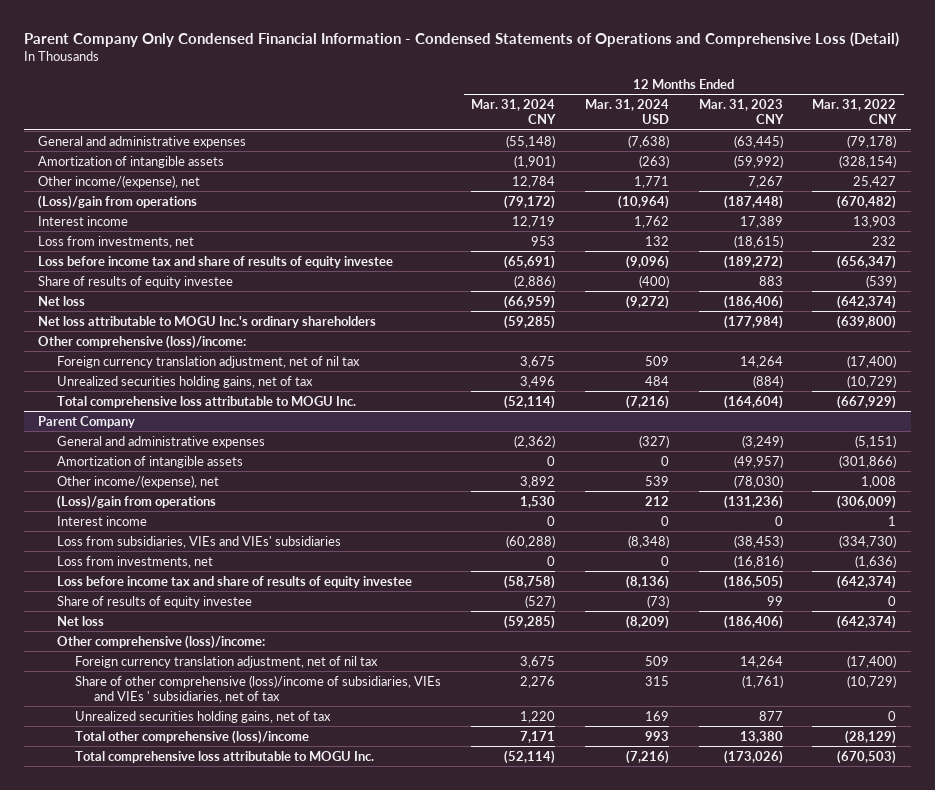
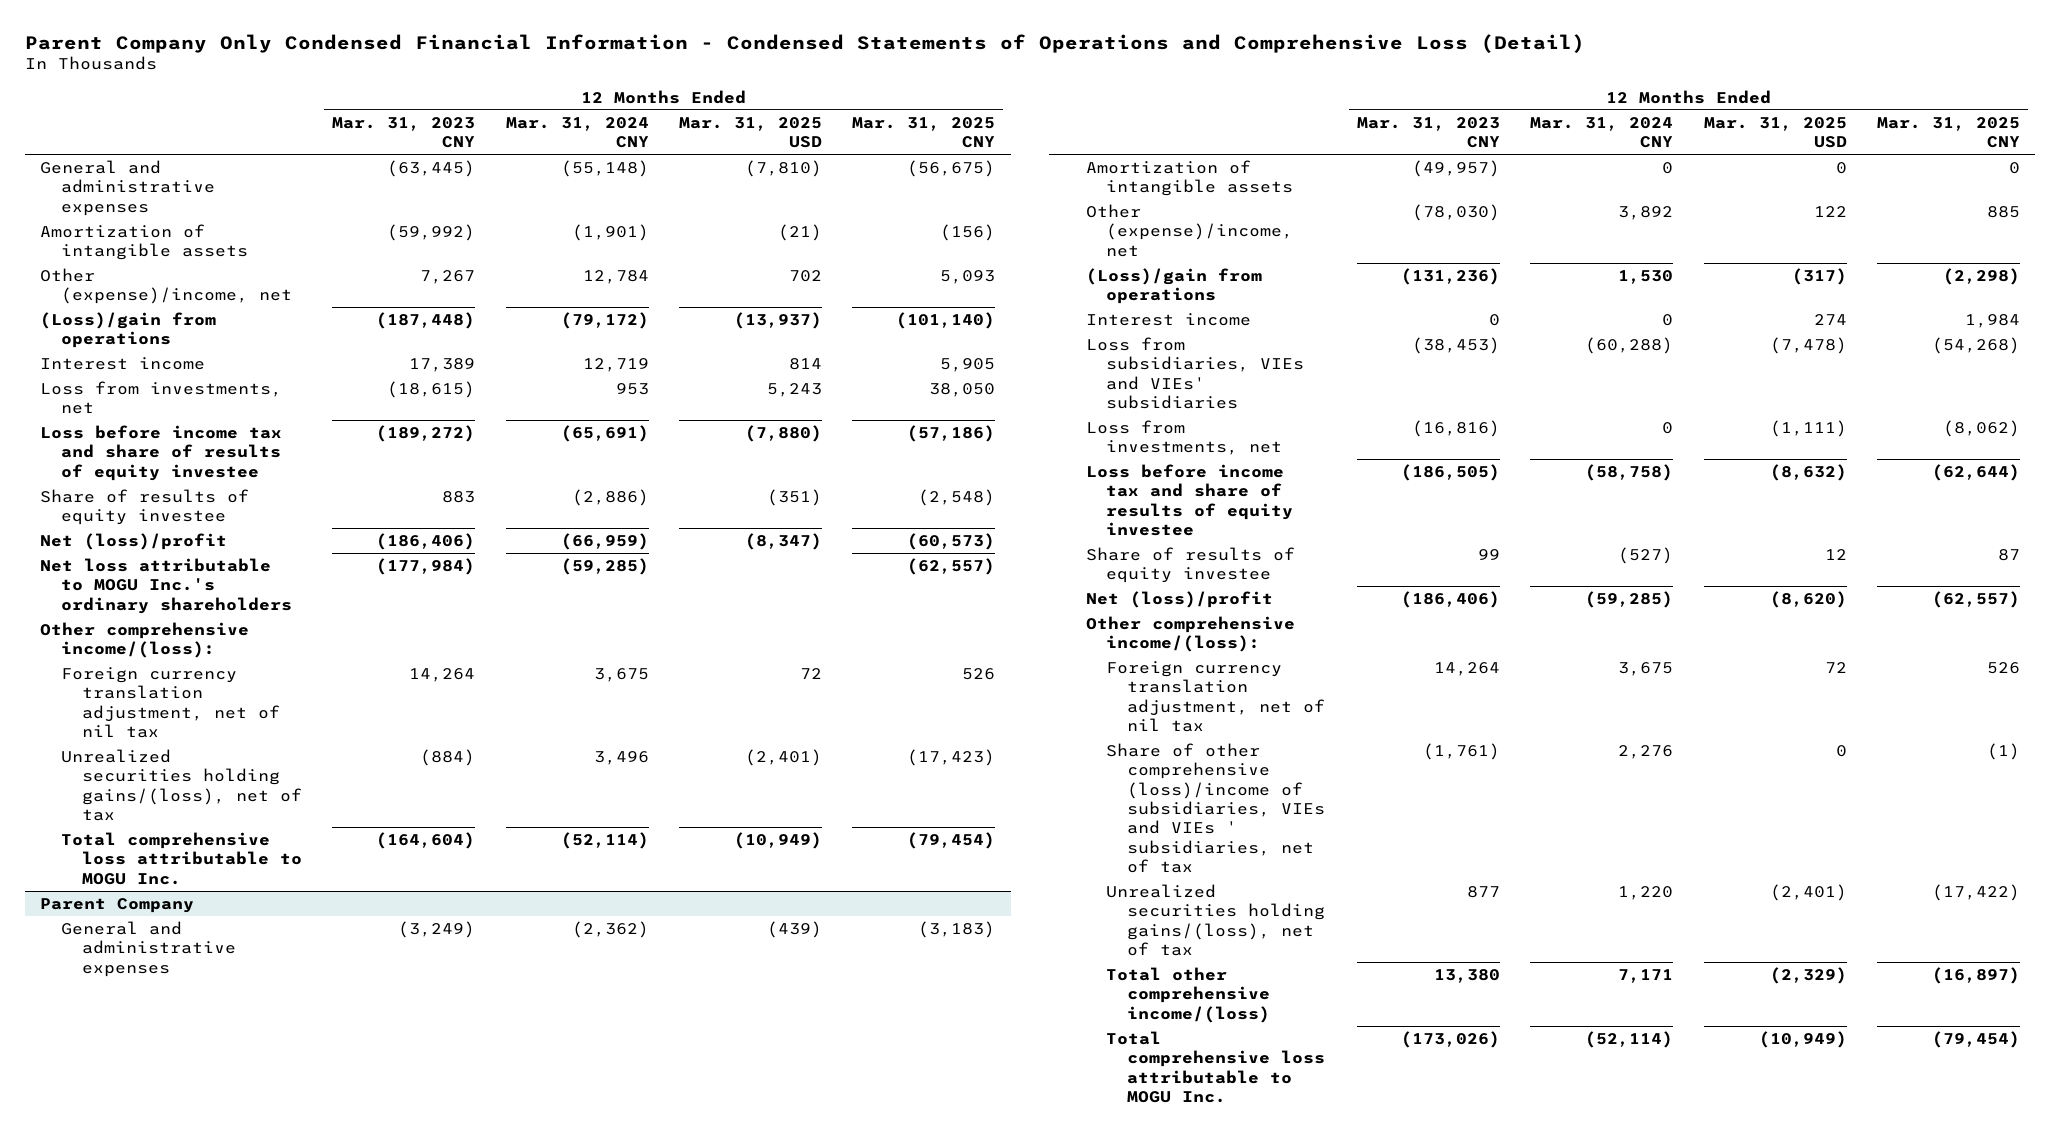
- | 12 Months Ended Mar. 31, 2024 CNY | 12 Months Ended Mar. 31, 2024 USD | 12 Months Ended Mar. 31, 2023 CNY | 12 Months Ended Mar. 31, 2022 CNY
+ | 12 Months Ended Mar. 31, 2023 CNY | 12 Months Ended Mar. 31, 2024 CNY | 12 Months Ended Mar. 31, 2025 USD | 12 Months Ended Mar. 31, 2025 CNY
- Other income/(expense), net | 12,784 | 1,771 | 7,267 | 25,427
+ Other (expense)/income, net | 7,267 | 12,784 | 702 | 5,093
- Net loss | (66,959) | (9,272) | (186,406) | (642,374)
+ Net (loss)/profit | (186,406) | (66,959) | (8,347) | (60,573)
- Other comprehensive (loss)/income:
+ Other comprehensive income/(loss):
- Unrealized securities holding gains, net of tax | 3,496 | 484 | (884) | (10,729)
+ Unrealized securities holding gains/(loss), net of tax | (884) | 3,496 | (2,401) | (17,423)
@ Parent Company
- Other income/(expense), net | 3,892 | 539 | (78,030) | 1,008
+ Other (expense)/income, net | (78,030) | 3,892 | 122 | 885
- Net loss | (59,285) | (8,209) | (186,406) | (642,374)
- Other comprehensive (loss)/income:
+ Net (loss)/profit | (186,406) | (59,285) | (8,620) | (62,557)
+ Other comprehensive income/(loss):
- Unrealized securities holding gains, net of tax | 1,220 | 169 | 877 | 0
- Total other comprehensive (loss)/income | 7,171 | 993 | 13,380 | (28,129)
+ Unrealized securities holding gains/(loss), net of tax | 877 | 1,220 | (2,401) | (17,422)
+ Total other comprehensive income/(loss) | 13,380 | 7,171 | (2,329) | (16,897)

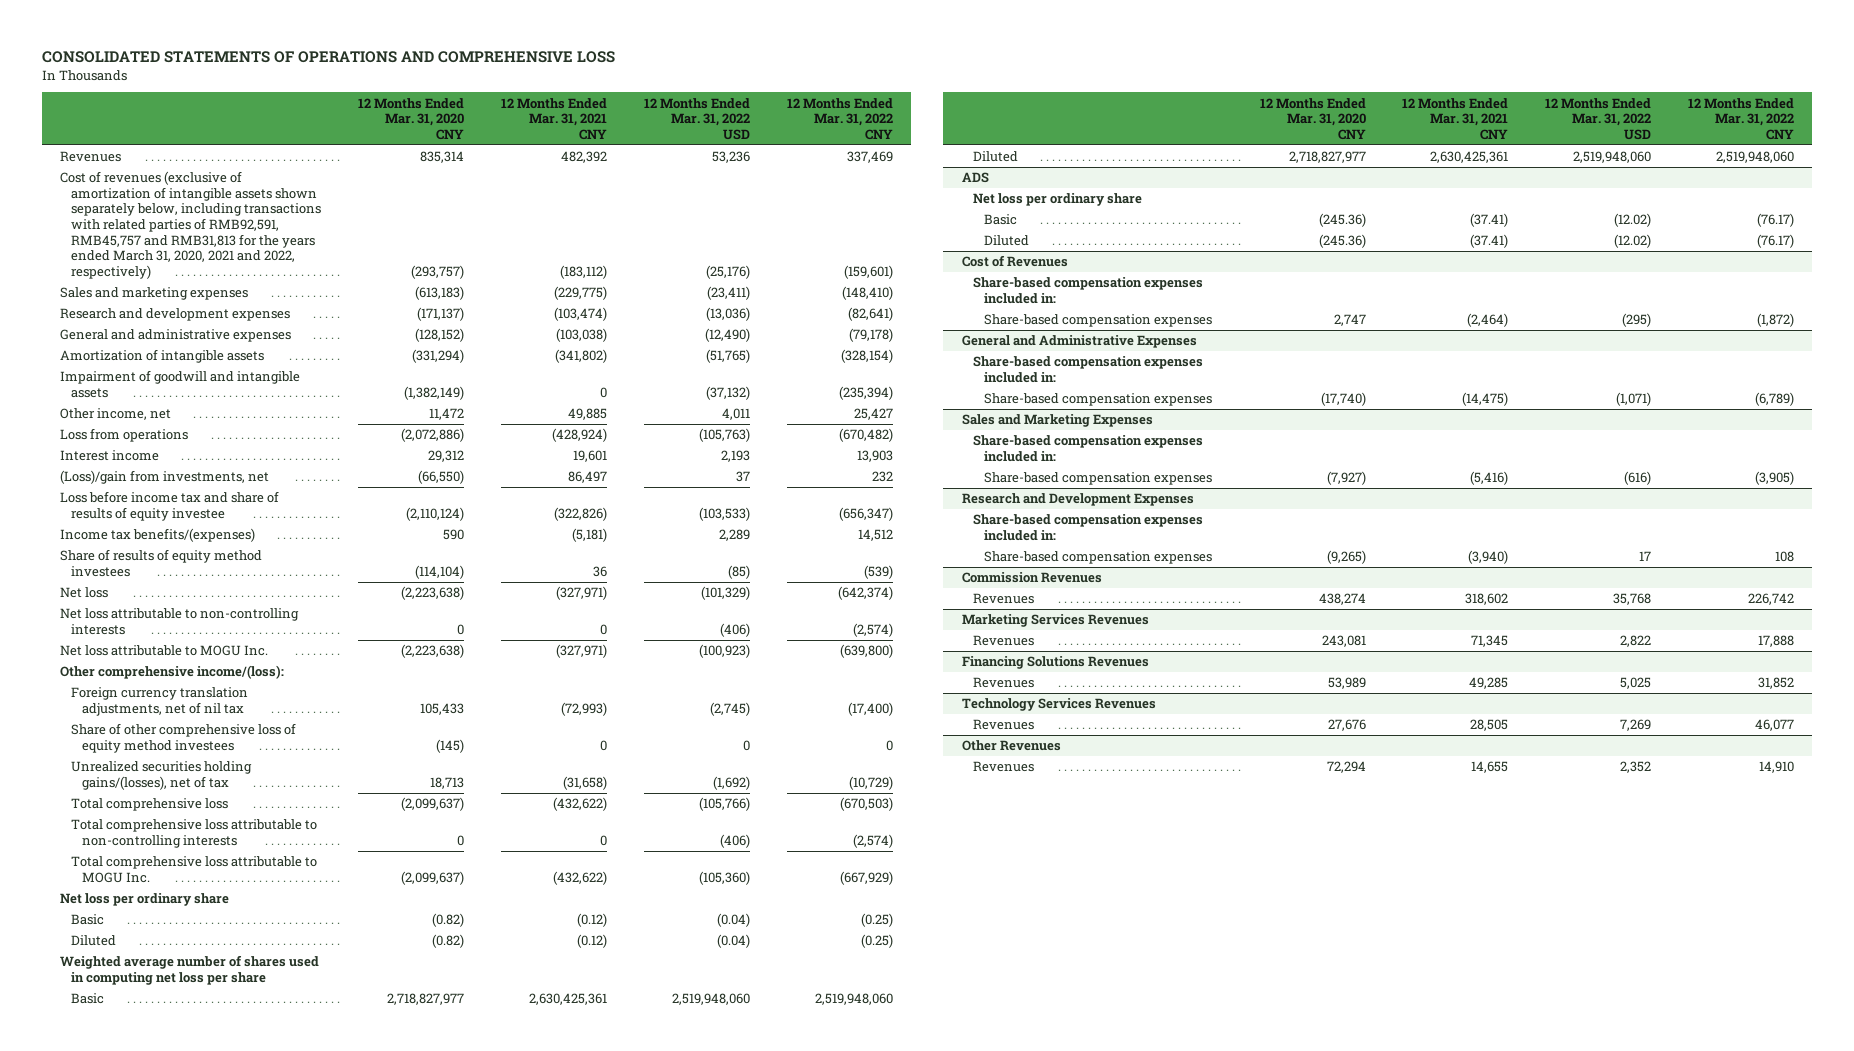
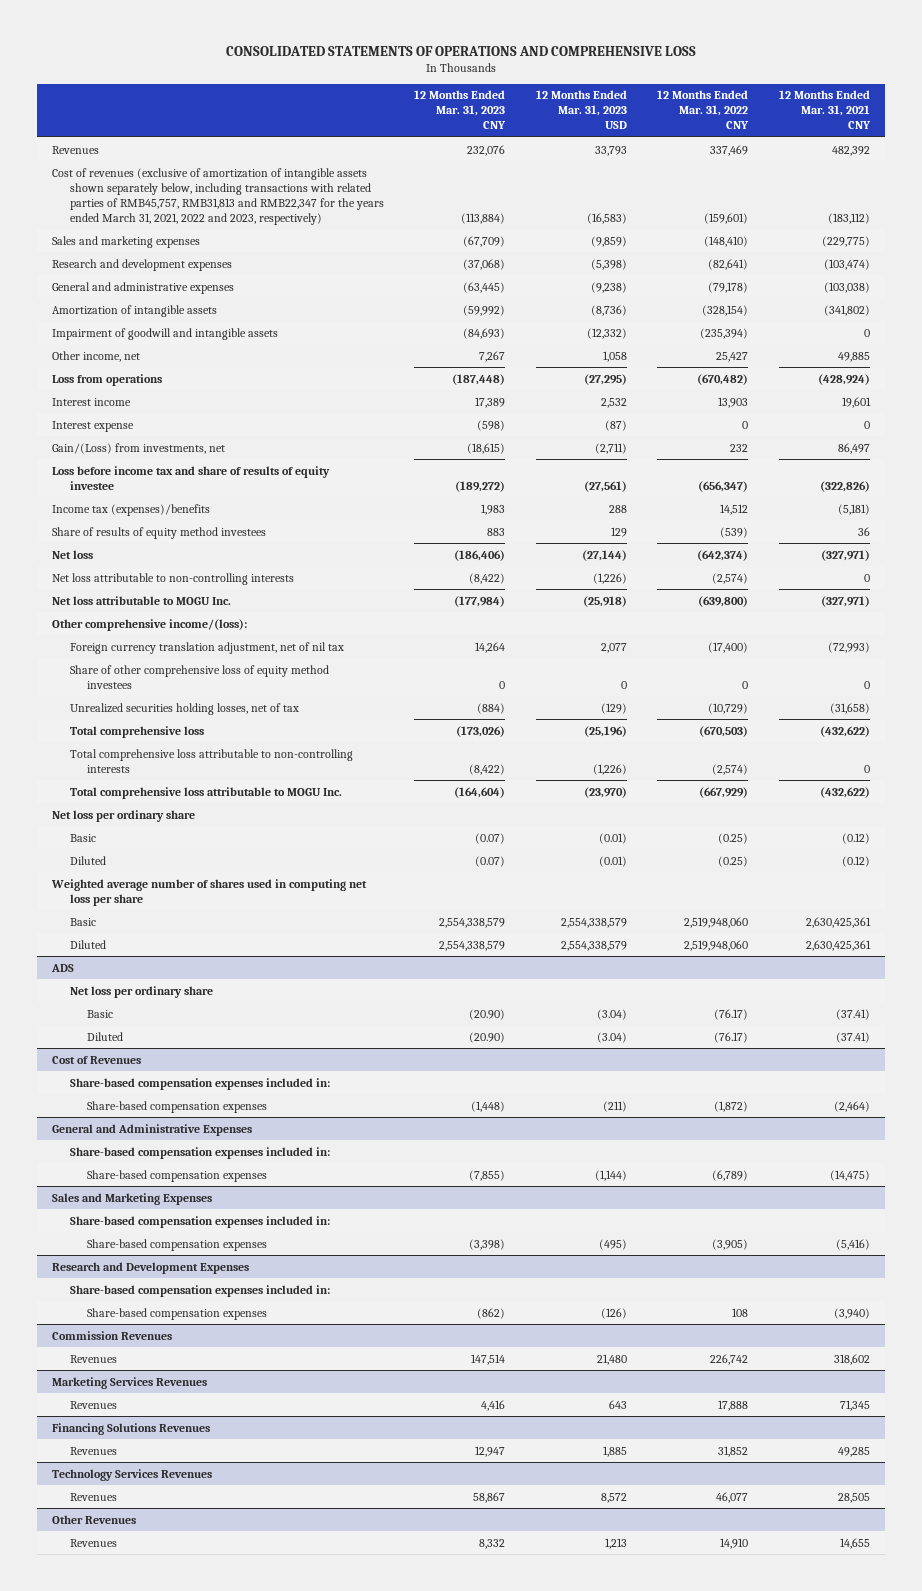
- | 12 Months Ended Mar. 31, 2020 CNY | 12 Months Ended Mar. 31, 2021 CNY | 12 Months Ended Mar. 31, 2022 USD | 12 Months Ended Mar. 31, 2022 CNY
+ | 12 Months Ended Mar. 31, 2023 CNY | 12 Months Ended Mar. 31, 2023 USD | 12 Months Ended Mar. 31, 2022 CNY | 12 Months Ended Mar. 31, 2021 CNY
- Cost of revenues (exclusive of amortization of intangible assets shown separately below, including transactions with related parties of RMB92,591, RMB45,757 and RMB31,813 for the years ended March 31, 2020, 2021 and 2022, respectively) | (293,757) | (183,112) | (25,176) | (159,601)
+ Cost of revenues (exclusive of amortization of intangible assets shown separately below, including transactions with related parties of RMB45,757, RMB31,813 and RMB22,347 for the years ended March 31, 2021, 2022 and 2023, respectively) | (113,884) | (16,583) | (159,601) | (183,112)
- (Loss)/gain from investments, net | (66,550) | 86,497 | 37 | 232
+ Interest expense | (598) | (87) | 0 | 0
+ Gain/(Loss) from investments, net | (18,615) | (2,711) | 232 | 86,497
- Income tax benefits/(expenses) | 590 | (5,181) | 2,289 | 14,512
+ Income tax (expenses)/benefits | 1,983 | 288 | 14,512 | (5,181)
- Foreign currency translation adjustments, net of nil tax | 105,433 | (72,993) | (2,745) | (17,400)
+ Foreign currency translation adjustment, net of nil tax | 14,264 | 2,077 | (17,400) | (72,993)
- Unrealized securities holding gains/(losses), net of tax | 18,713 | (31,658) | (1,692) | (10,729)
+ Unrealized securities holding losses, net of tax | (884) | (129) | (10,729) | (31,658)

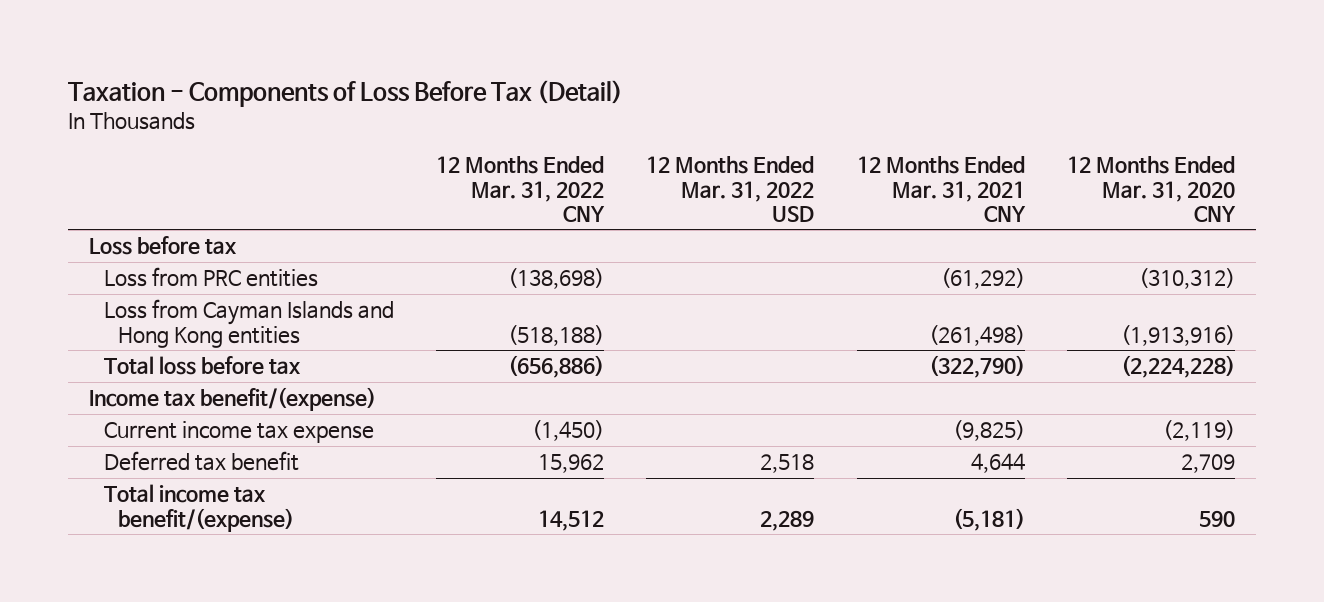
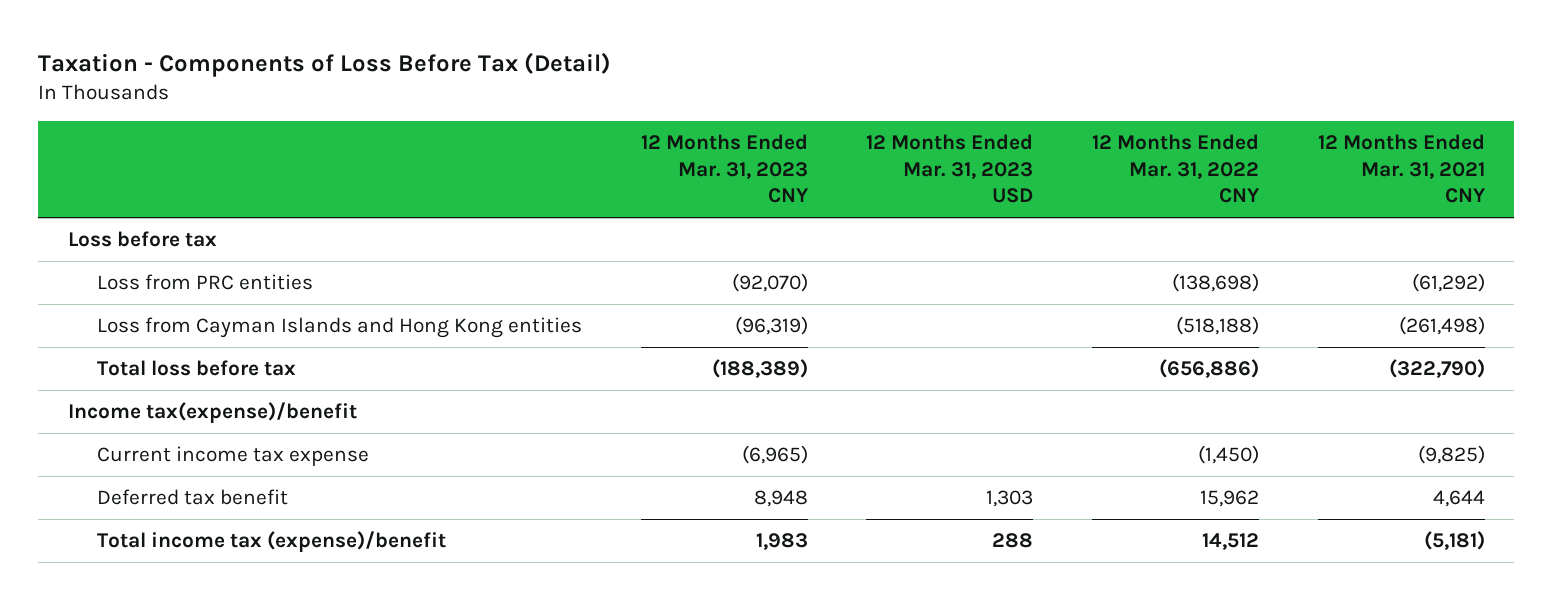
- | 12 Months Ended Mar. 31, 2022 CNY | 12 Months Ended Mar. 31, 2022 USD | 12 Months Ended Mar. 31, 2021 CNY | 12 Months Ended Mar. 31, 2020 CNY
+ | 12 Months Ended Mar. 31, 2023 CNY | 12 Months Ended Mar. 31, 2023 USD | 12 Months Ended Mar. 31, 2022 CNY | 12 Months Ended Mar. 31, 2021 CNY
- Income tax benefit/(expense)
+ Income tax(expense)/benefit
- Total income tax benefit/(expense) | 14,512 | 2,289 | (5,181) | 590
+ Total income tax (expense)/benefit | 1,983 | 288 | 14,512 | (5,181)

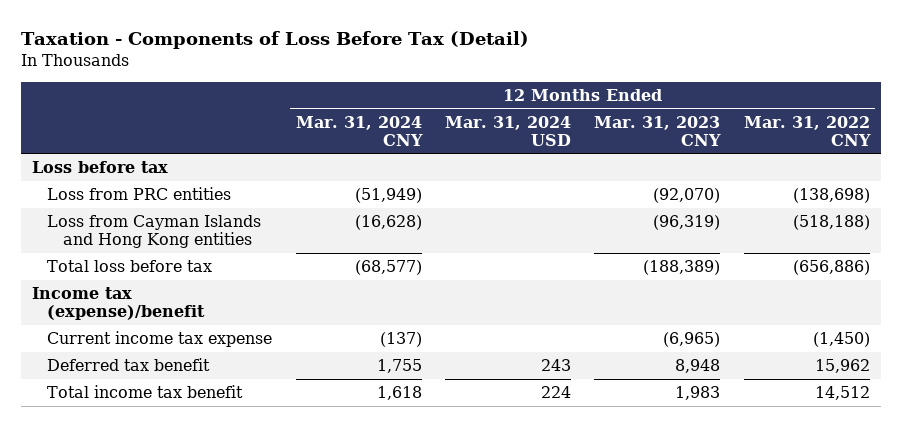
- | 12 Months Ended Mar. 31, 2023 CNY | 12 Months Ended Mar. 31, 2023 USD | 12 Months Ended Mar. 31, 2022 CNY | 12 Months Ended Mar. 31, 2021 CNY
+ | 12 Months Ended Mar. 31, 2024 CNY | 12 Months Ended Mar. 31, 2024 USD | 12 Months Ended Mar. 31, 2023 CNY | 12 Months Ended Mar. 31, 2022 CNY
- Income tax(expense)/benefit
+ Income tax (expense)/benefit
- Total income tax (expense)/benefit | 1,983 | 288 | 14,512 | (5,181)
+ Total income tax benefit | 1,618 | 224 | 1,983 | 14,512

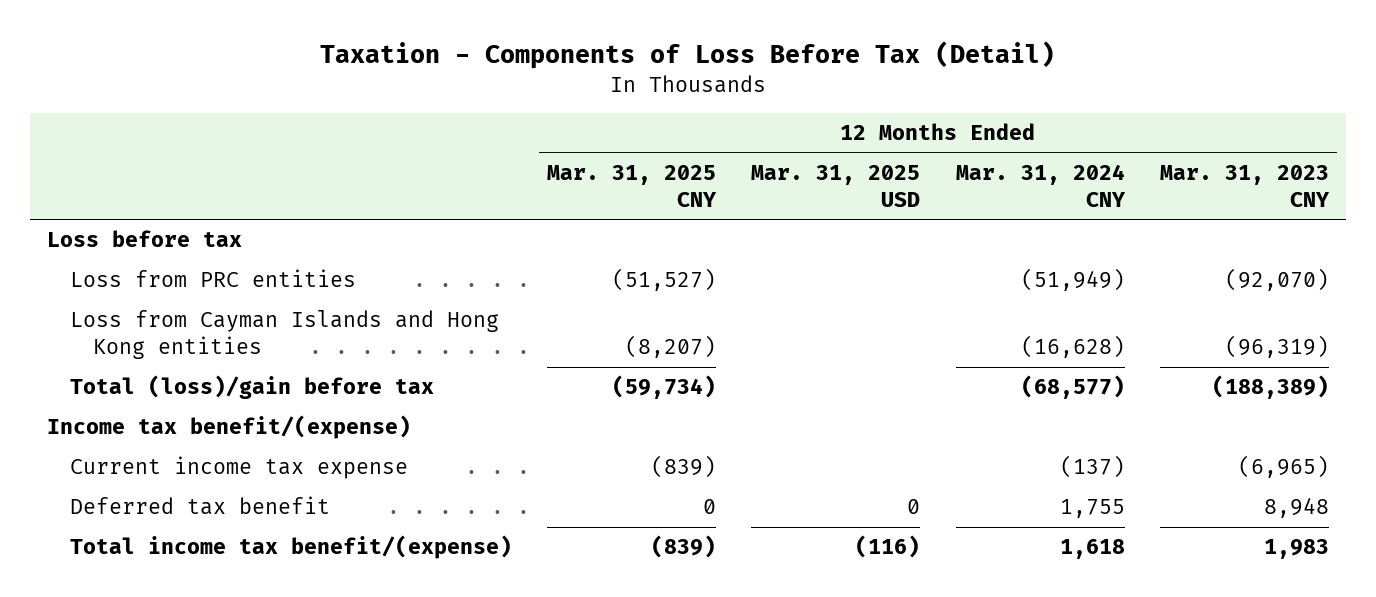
- | 12 Months Ended Mar. 31, 2024 CNY | 12 Months Ended Mar. 31, 2024 USD | 12 Months Ended Mar. 31, 2023 CNY | 12 Months Ended Mar. 31, 2022 CNY
+ | 12 Months Ended Mar. 31, 2025 CNY | 12 Months Ended Mar. 31, 2025 USD | 12 Months Ended Mar. 31, 2024 CNY | 12 Months Ended Mar. 31, 2023 CNY
- Total loss before tax | (68,577) | | (188,389) | (656,886)
- Income tax (expense)/benefit
+ Total (loss)/gain before tax | (59,734) | | (68,577) | (188,389)
+ Income tax benefit/(expense)
- Total income tax benefit | 1,618 | 224 | 1,983 | 14,512
+ Total income tax benefit/(expense) | (839) | (116) | 1,618 | 1,983

